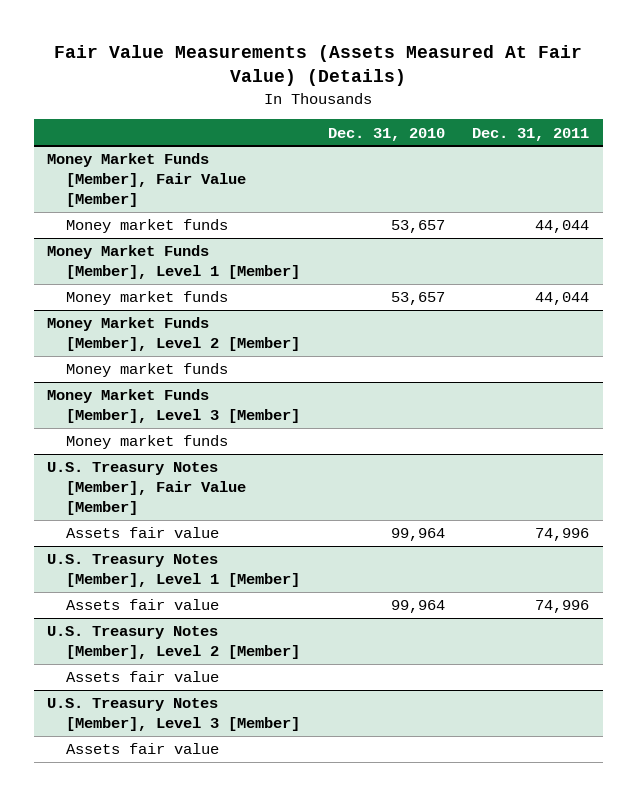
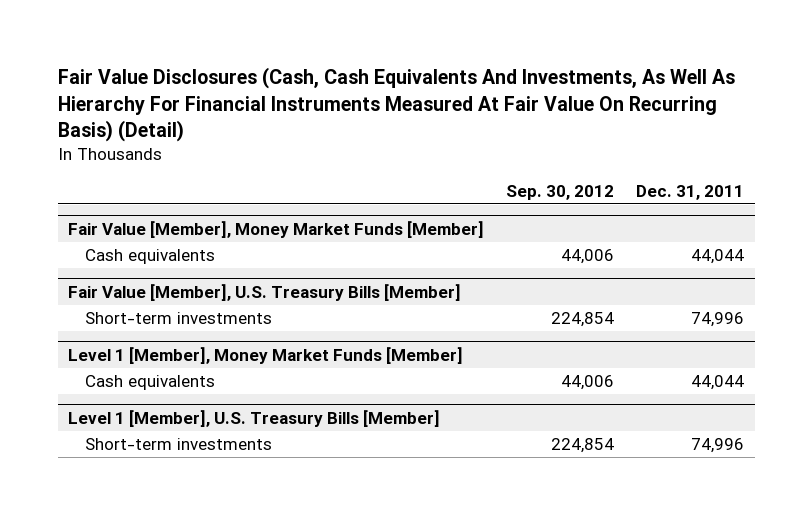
- Fair Value Measurements (Assets Measured At Fair Value) (Details)
+ Fair Value Disclosures (Cash, Cash Equivalents And Investments, As Well As Hierarchy For Financial Instruments Measured At Fair Value On Recurring Basis) (Detail)
- | Dec. 31, 2010 | Dec. 31, 2011
+ | Sep. 30, 2012 | Dec. 31, 2011
- Money Market Funds [Member], Fair Value [Member]
- Money market funds | 53,657 | 44,044
- Money Market Funds [Member], Level 1 [Member]
- Money market funds | 53,657 | 44,044
- Money Market Funds [Member], Level 2 [Member]
- Money market funds
- Money Market Funds [Member], Level 3 [Member]
- Money market funds
- U.S. Treasury Notes [Member], Fair Value [Member]
- Assets fair value | 99,964 | 74,996
- U.S. Treasury Notes [Member], Level 1 [Member]
- Assets fair value | 99,964 | 74,996
- U.S. Treasury Notes [Member], Level 2 [Member]
- Assets fair value
- U.S. Treasury Notes [Member], Level 3 [Member]
- Assets fair value
+ Fair Value [Member], Money Market Funds [Member]
+ Cash equivalents | 44,006 | 44,044
+ Fair Value [Member], U.S. Treasury Bills [Member]
+ Short-term investments | 224,854 | 74,996
+ Level 1 [Member], Money Market Funds [Member]
+ Cash equivalents | 44,006 | 44,044
+ Level 1 [Member], U.S. Treasury Bills [Member]
+ Short-term investments | 224,854 | 74,996

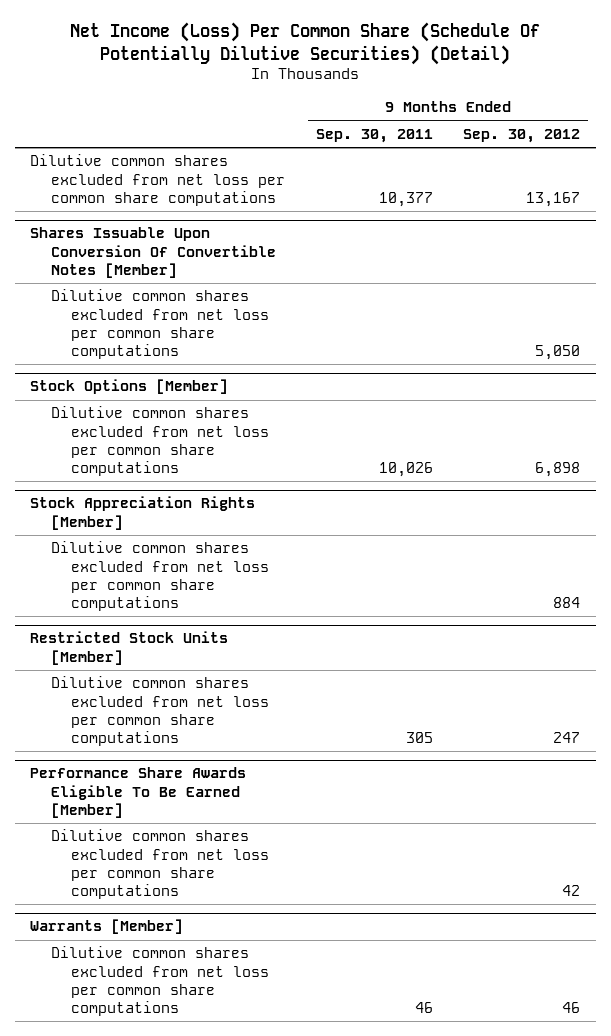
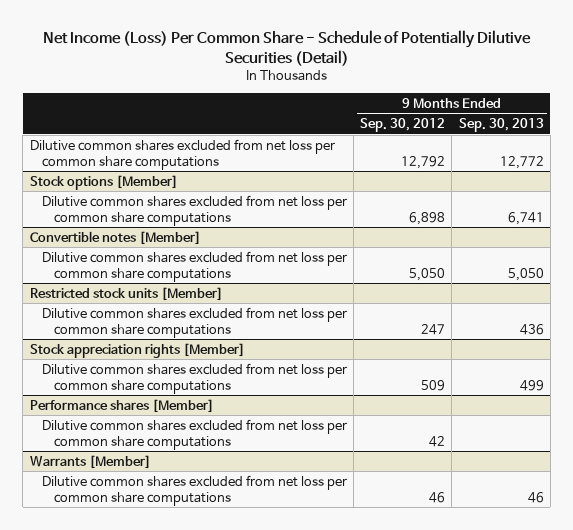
- Net Income (Loss) Per Common Share (Schedule Of Potentially Dilutive Securities) (Detail)
+ Net Income (Loss) Per Common Share - Schedule of Potentially Dilutive Securities (Detail)
- | 9 Months Ended Sep. 30, 2011 | 9 Months Ended Sep. 30, 2012
+ | 9 Months Ended Sep. 30, 2012 | 9 Months Ended Sep. 30, 2013
- Dilutive common shares excluded from net loss per common share computations | 10,377 | 13,167
- Shares Issuable Upon Conversion Of Convertible Notes [Member]
- Dilutive common shares excluded from net loss per common share computations | | 5,050
- Stock Options [Member]
+ Dilutive common shares excluded from net loss per common share computations | 12,792 | 12,772
+ Stock options [Member]
- Stock Appreciation Rights [Member]
- Dilutive common shares excluded from net loss per common share computations | | 884
- Restricted Stock Units [Member]
+ Convertible notes [Member]
+ Dilutive common shares excluded from net loss per common share computations | 5,050 | 5,050
+ Restricted stock units [Member]
- Performance Share Awards Eligible To Be Earned [Member]
+ Stock appreciation rights [Member]
+ Dilutive common shares excluded from net loss per common share computations | 509 | 499
+ Performance shares [Member]

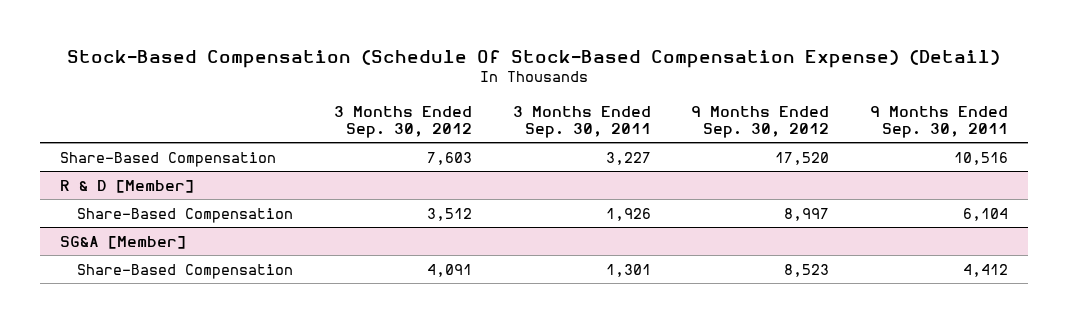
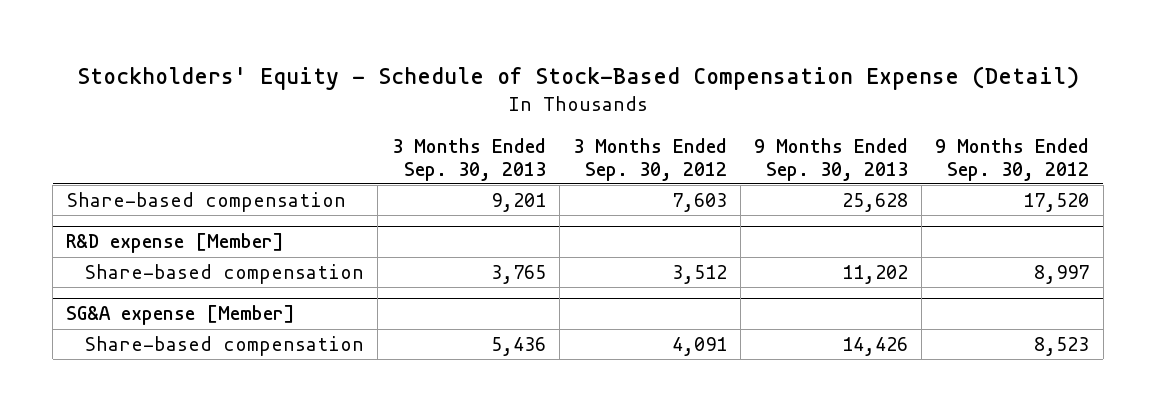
- Stock-Based Compensation (Schedule Of Stock-Based Compensation Expense) (Detail)
+ Stockholders' Equity - Schedule of Stock-Based Compensation Expense (Detail)
- | 3 Months Ended Sep. 30, 2012 | 3 Months Ended Sep. 30, 2011 | 9 Months Ended Sep. 30, 2012 | 9 Months Ended Sep. 30, 2011
+ | 3 Months Ended Sep. 30, 2013 | 3 Months Ended Sep. 30, 2012 | 9 Months Ended Sep. 30, 2013 | 9 Months Ended Sep. 30, 2012
- Share-Based Compensation | 7,603 | 3,227 | 17,520 | 10,516
- R & D [Member]
- Share-Based Compensation | 3,512 | 1,926 | 8,997 | 6,104
- SG&A [Member]
- Share-Based Compensation | 4,091 | 1,301 | 8,523 | 4,412
+ Share-based compensation | 9,201 | 7,603 | 25,628 | 17,520
+ R&D expense [Member]
+ Share-based compensation | 3,765 | 3,512 | 11,202 | 8,997
+ SG&A expense [Member]
+ Share-based compensation | 5,436 | 4,091 | 14,426 | 8,523

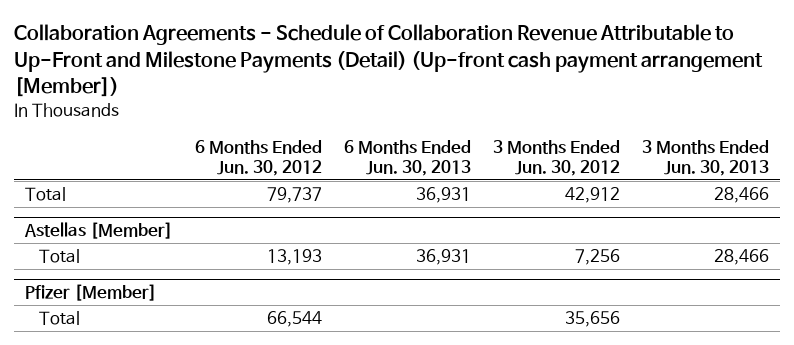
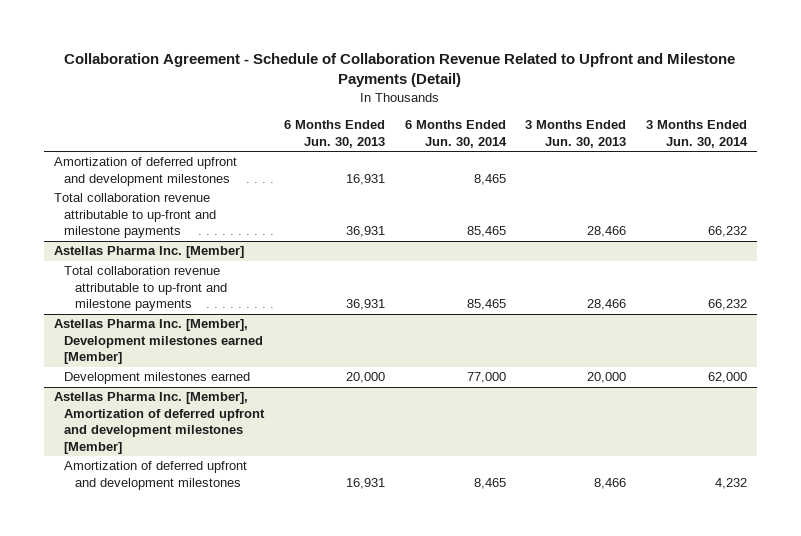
- Collaboration Agreements - Schedule of Collaboration Revenue Attributable to Up-Front and Milestone Payments (Detail) (Up-front cash payment arrangement [Member])
+ Collaboration Agreement - Schedule of Collaboration Revenue Related to Upfront and Milestone Payments (Detail)
- | 6 Months Ended Jun. 30, 2012 | 6 Months Ended Jun. 30, 2013 | 3 Months Ended Jun. 30, 2012 | 3 Months Ended Jun. 30, 2013
+ | 6 Months Ended Jun. 30, 2013 | 6 Months Ended Jun. 30, 2014 | 3 Months Ended Jun. 30, 2013 | 3 Months Ended Jun. 30, 2014
- Total | 79,737 | 36,931 | 42,912 | 28,466
- Astellas [Member]
- Total | 13,193 | 36,931 | 7,256 | 28,466
- Pfizer [Member]
- Total | 66,544 | | 35,656 |
+ Amortization of deferred upfront and development milestones | 16,931 | 8,465 | |
+ Total collaboration revenue attributable to up-front and milestone payments | 36,931 | 85,465 | 28,466 | 66,232
+ Astellas Pharma Inc. [Member]
+ Total collaboration revenue attributable to up-front and milestone payments | 36,931 | 85,465 | 28,466 | 66,232
+ Astellas Pharma Inc. [Member], Development milestones earned [Member]
+ Development milestones earned | 20,000 | 77,000 | 20,000 | 62,000
+ Astellas Pharma Inc. [Member], Amortization of deferred upfront and development milestones [Member]
+ Amortization of deferred upfront and development milestones | 16,931 | 8,465 | 8,466 | 4,232

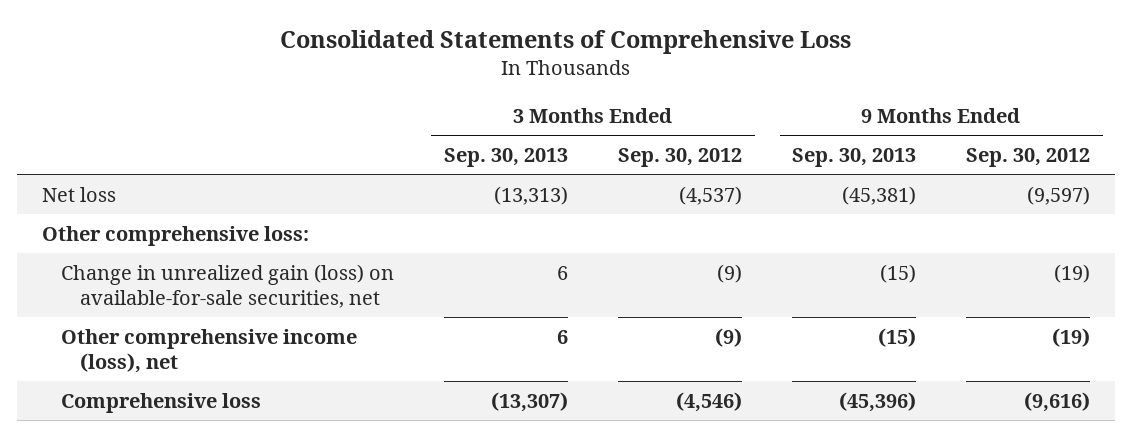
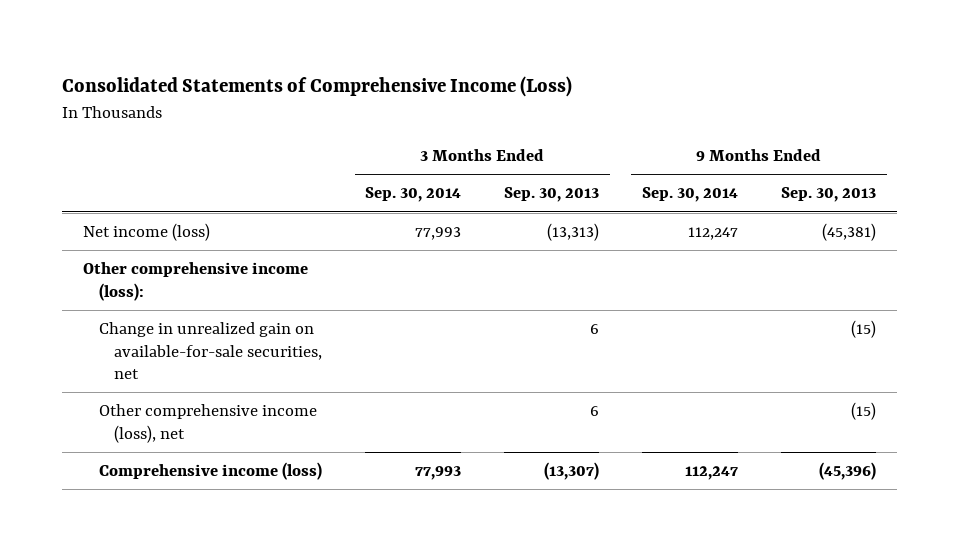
- Consolidated Statements of Comprehensive Loss
+ Consolidated Statements of Comprehensive Income (Loss)
- | 3 Months Ended Sep. 30, 2013 | 3 Months Ended Sep. 30, 2012 | 9 Months Ended Sep. 30, 2013 | 9 Months Ended Sep. 30, 2012
+ | 3 Months Ended Sep. 30, 2014 | 3 Months Ended Sep. 30, 2013 | 9 Months Ended Sep. 30, 2014 | 9 Months Ended Sep. 30, 2013
- Net loss | (13,313) | (4,537) | (45,381) | (9,597)
- Other comprehensive loss:
- Change in unrealized gain (loss) on available-for-sale securities, net | 6 | (9) | (15) | (19)
+ Net income (loss) | 77,993 | (13,313) | 112,247 | (45,381)
+ Other comprehensive income (loss):
+ Change in unrealized gain on available-for-sale securities, net | | 6 | | (15)
- Comprehensive loss | (13,307) | (4,546) | (45,396) | (9,616)
+ Comprehensive income (loss) | 77,993 | (13,307) | 112,247 | (45,396)

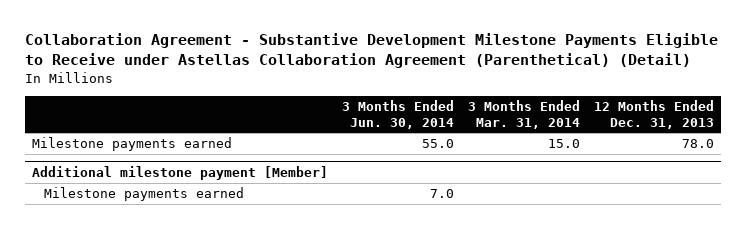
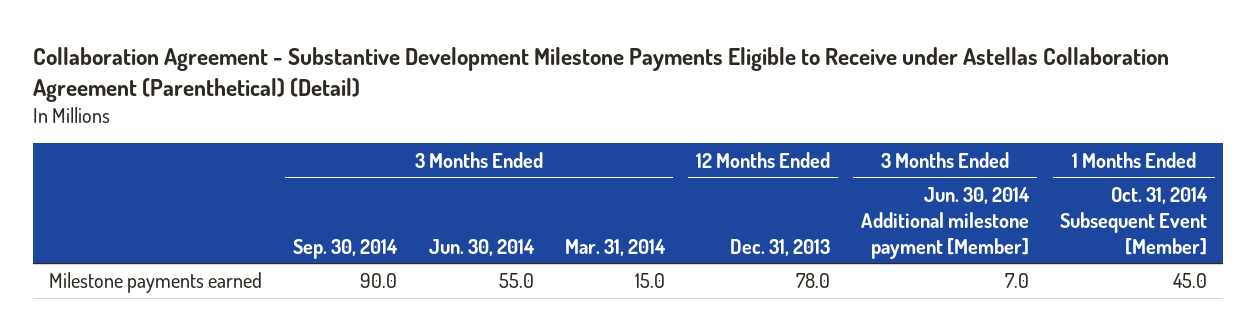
- | 3 Months Ended Jun. 30, 2014 | 3 Months Ended Mar. 31, 2014 | 12 Months Ended Dec. 31, 2013
+ | 3 Months Ended Sep. 30, 2014 | 3 Months Ended Jun. 30, 2014 | 3 Months Ended Mar. 31, 2014 | 12 Months Ended Dec. 31, 2013 | 3 Months Ended Jun. 30, 2014 Additional milestone payment [Member] | 1 Months Ended Oct. 31, 2014 Subsequent Event [Member]
- Additional milestone payment [Member]
- Milestone payments earned | 7.0 | |

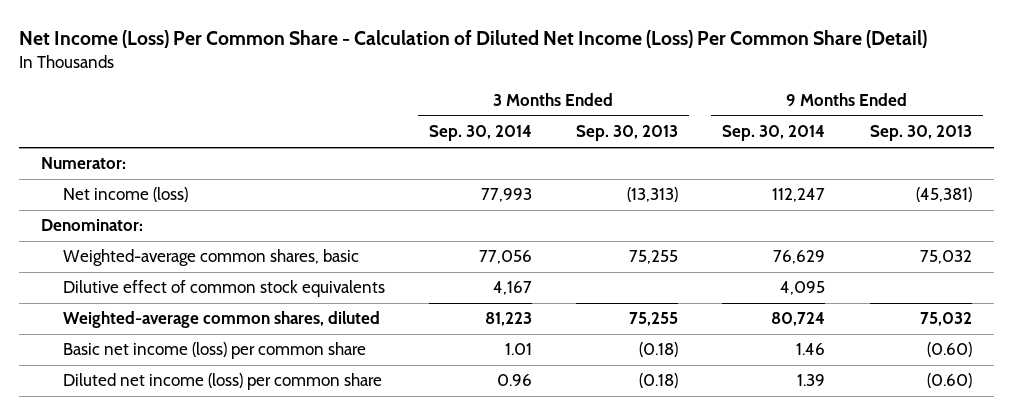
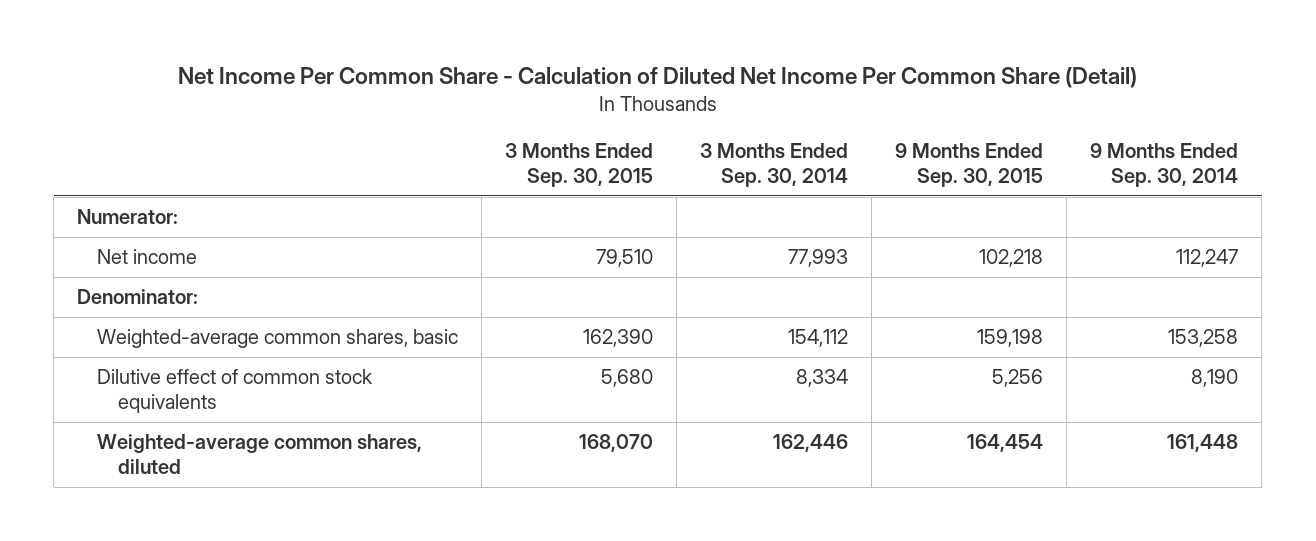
- Net Income (Loss) Per Common Share - Calculation of Diluted Net Income (Loss) Per Common Share (Detail)
+ Net Income Per Common Share - Calculation of Diluted Net Income Per Common Share (Detail)
- | 3 Months Ended Sep. 30, 2014 | 3 Months Ended Sep. 30, 2013 | 9 Months Ended Sep. 30, 2014 | 9 Months Ended Sep. 30, 2013
+ | 3 Months Ended Sep. 30, 2015 | 3 Months Ended Sep. 30, 2014 | 9 Months Ended Sep. 30, 2015 | 9 Months Ended Sep. 30, 2014
- Net income (loss) | 77,993 | (13,313) | 112,247 | (45,381)
+ Net income | 79,510 | 77,993 | 102,218 | 112,247
- Weighted-average common shares, basic | 77,056 | 75,255 | 76,629 | 75,032
- Dilutive effect of common stock equivalents | 4,167 | | 4,095 |
- Weighted-average common shares, diluted | 81,223 | 75,255 | 80,724 | 75,032
- Basic net income (loss) per common share | 1.01 | (0.18) | 1.46 | (0.60)
- Diluted net income (loss) per common share | 0.96 | (0.18) | 1.39 | (0.60)
+ Weighted-average common shares, basic | 162,390 | 154,112 | 159,198 | 153,258
+ Dilutive effect of common stock equivalents | 5,680 | 8,334 | 5,256 | 8,190
+ Weighted-average common shares, diluted | 168,070 | 162,446 | 164,454 | 161,448

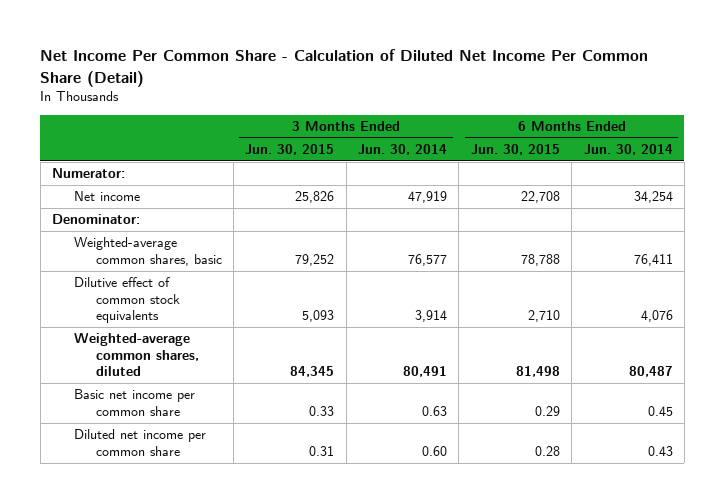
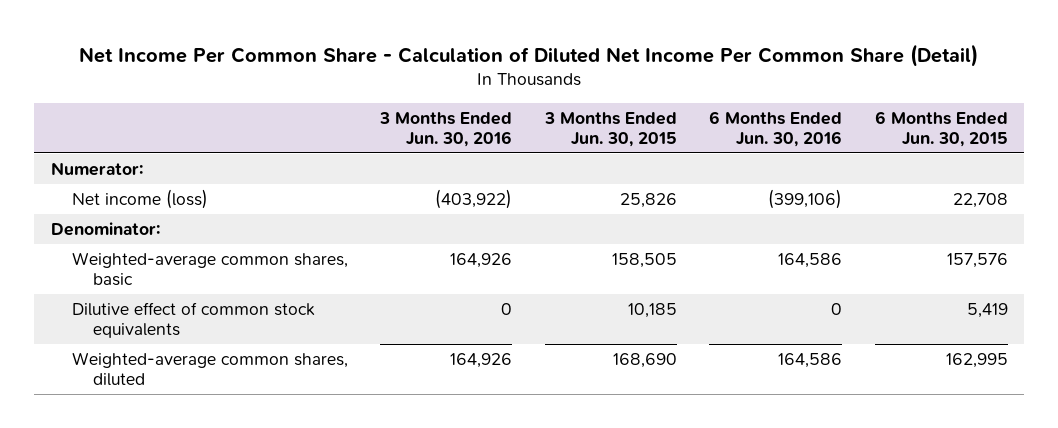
- | 3 Months Ended Jun. 30, 2015 | 3 Months Ended Jun. 30, 2014 | 6 Months Ended Jun. 30, 2015 | 6 Months Ended Jun. 30, 2014
+ | 3 Months Ended Jun. 30, 2016 | 3 Months Ended Jun. 30, 2015 | 6 Months Ended Jun. 30, 2016 | 6 Months Ended Jun. 30, 2015
- Net income | 25,826 | 47,919 | 22,708 | 34,254
+ Net income (loss) | (403,922) | 25,826 | (399,106) | 22,708
- Weighted-average common shares, basic | 79,252 | 76,577 | 78,788 | 76,411
- Dilutive effect of common stock equivalents | 5,093 | 3,914 | 2,710 | 4,076
- Weighted-average common shares, diluted | 84,345 | 80,491 | 81,498 | 80,487
- Basic net income per common share | 0.33 | 0.63 | 0.29 | 0.45
- Diluted net income per common share | 0.31 | 0.60 | 0.28 | 0.43
+ Weighted-average common shares, basic | 164,926 | 158,505 | 164,586 | 157,576
+ Dilutive effect of common stock equivalents | 0 | 10,185 | 0 | 5,419
+ Weighted-average common shares, diluted | 164,926 | 168,690 | 164,586 | 162,995

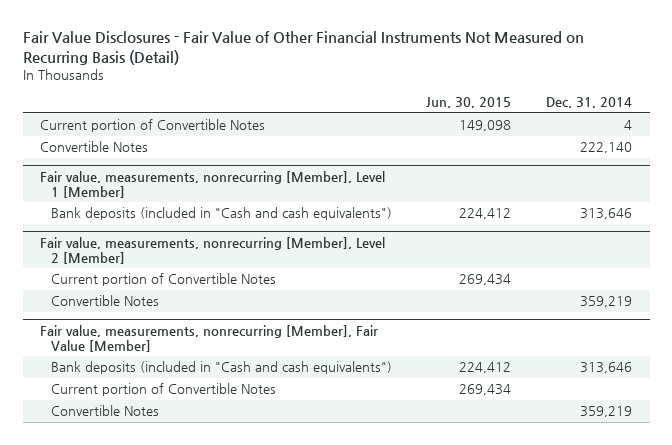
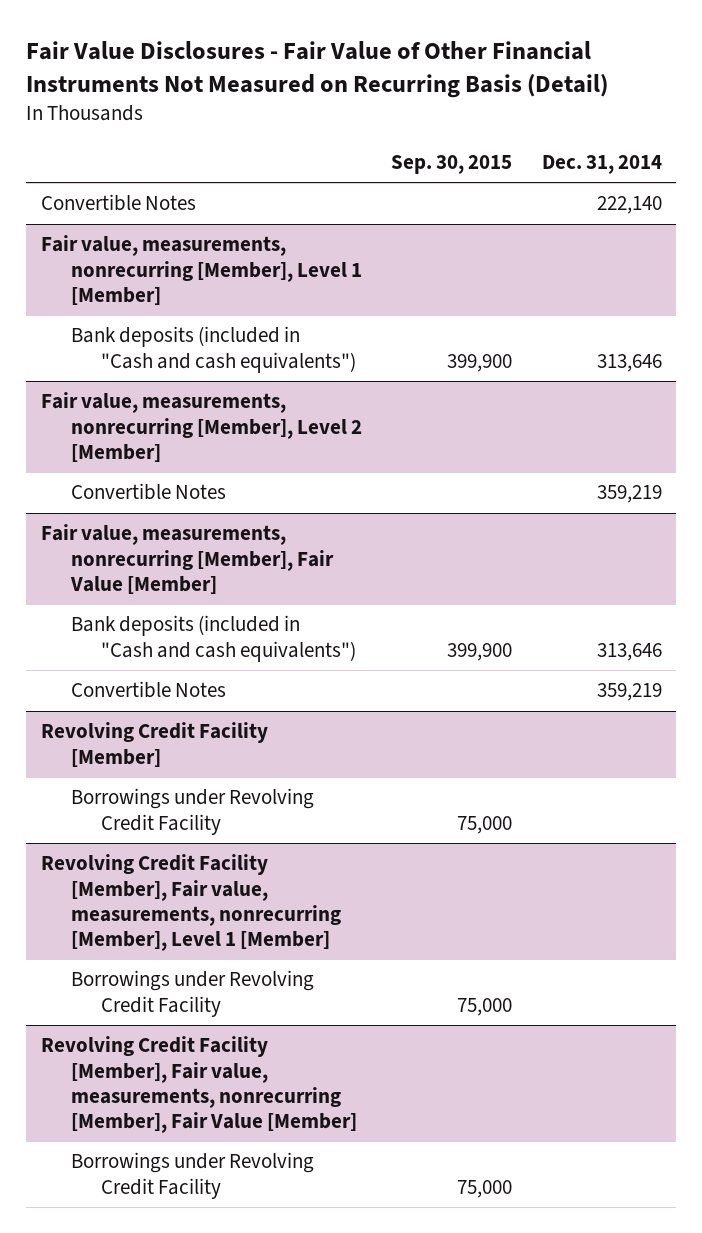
- | Jun. 30, 2015 | Dec. 31, 2014
+ | Sep. 30, 2015 | Dec. 31, 2014
- Current portion of Convertible Notes | 149,098 | 4
@ Fair value, measurements, nonrecurring [Member], Level 2 [Member]
- Current portion of Convertible Notes | 269,434 |
@ Fair value, measurements, nonrecurring [Member], Fair Value [Member]
- Current portion of Convertible Notes | 269,434 |
+ Revolving Credit Facility [Member]
+ Borrowings under Revolving Credit Facility | 75,000 |
+ Revolving Credit Facility [Member], Fair value, measurements, nonrecurring [Member], Level 1 [Member]
+ Borrowings under Revolving Credit Facility | 75,000 |
+ Revolving Credit Facility [Member], Fair value, measurements, nonrecurring [Member], Fair Value [Member]
+ Borrowings under Revolving Credit Facility | 75,000 |

